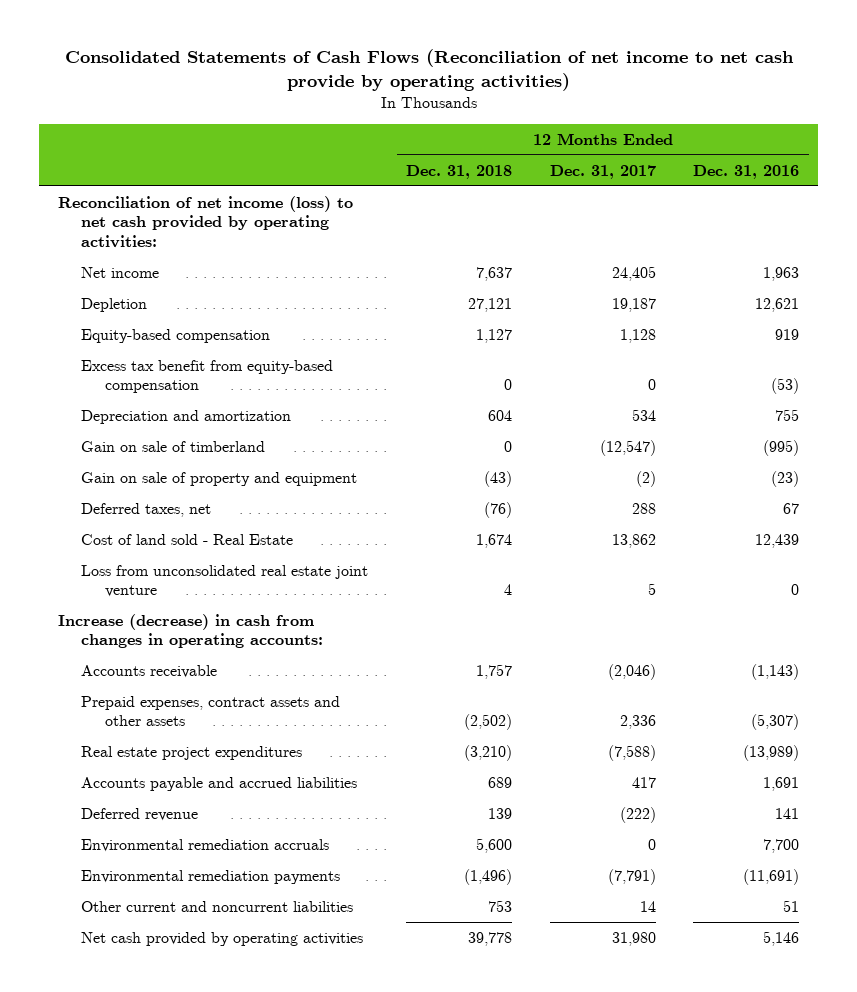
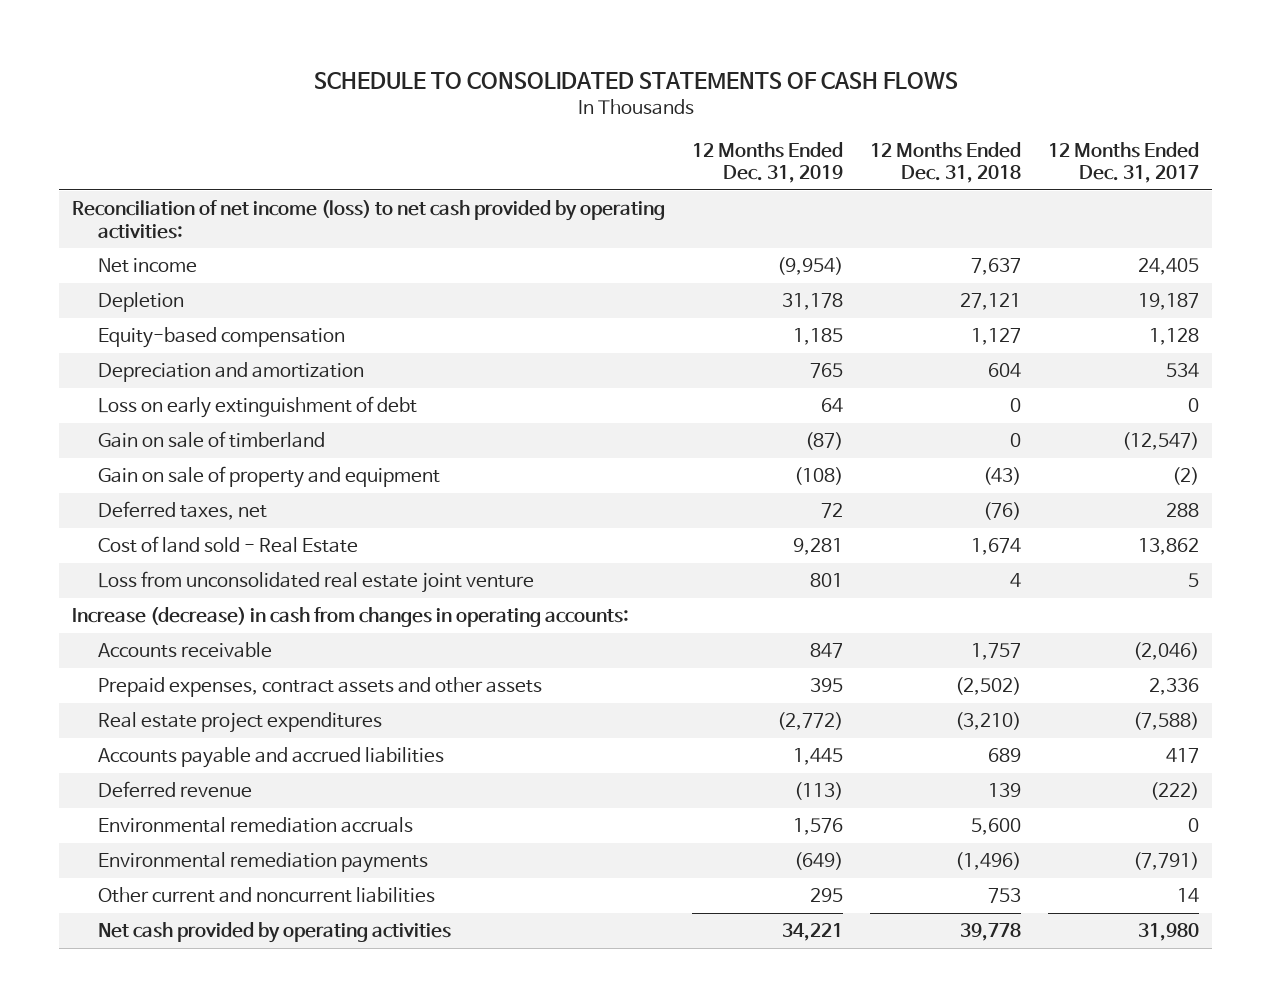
- Consolidated Statements of Cash Flows (Reconciliation of net income to net cash provide by operating activities)
+ SCHEDULE TO CONSOLIDATED STATEMENTS OF CASH FLOWS
- | 12 Months Ended Dec. 31, 2018 | 12 Months Ended Dec. 31, 2017 | 12 Months Ended Dec. 31, 2016
+ | 12 Months Ended Dec. 31, 2019 | 12 Months Ended Dec. 31, 2018 | 12 Months Ended Dec. 31, 2017
- Excess tax benefit from equity-based compensation | 0 | 0 | (53)
+ Loss on early extinguishment of debt | 64 | 0 | 0

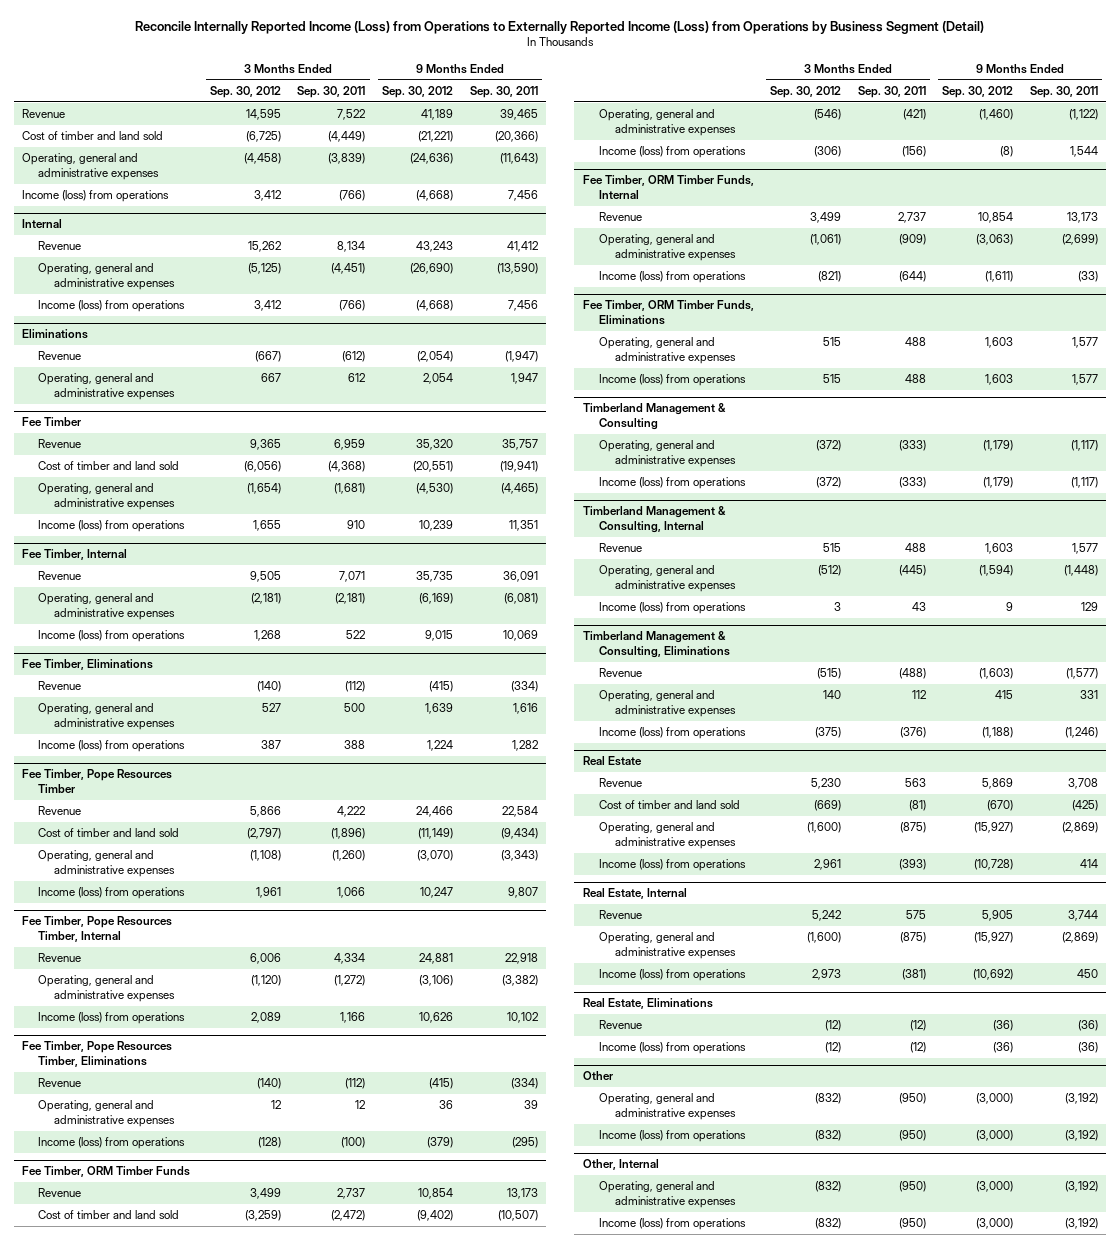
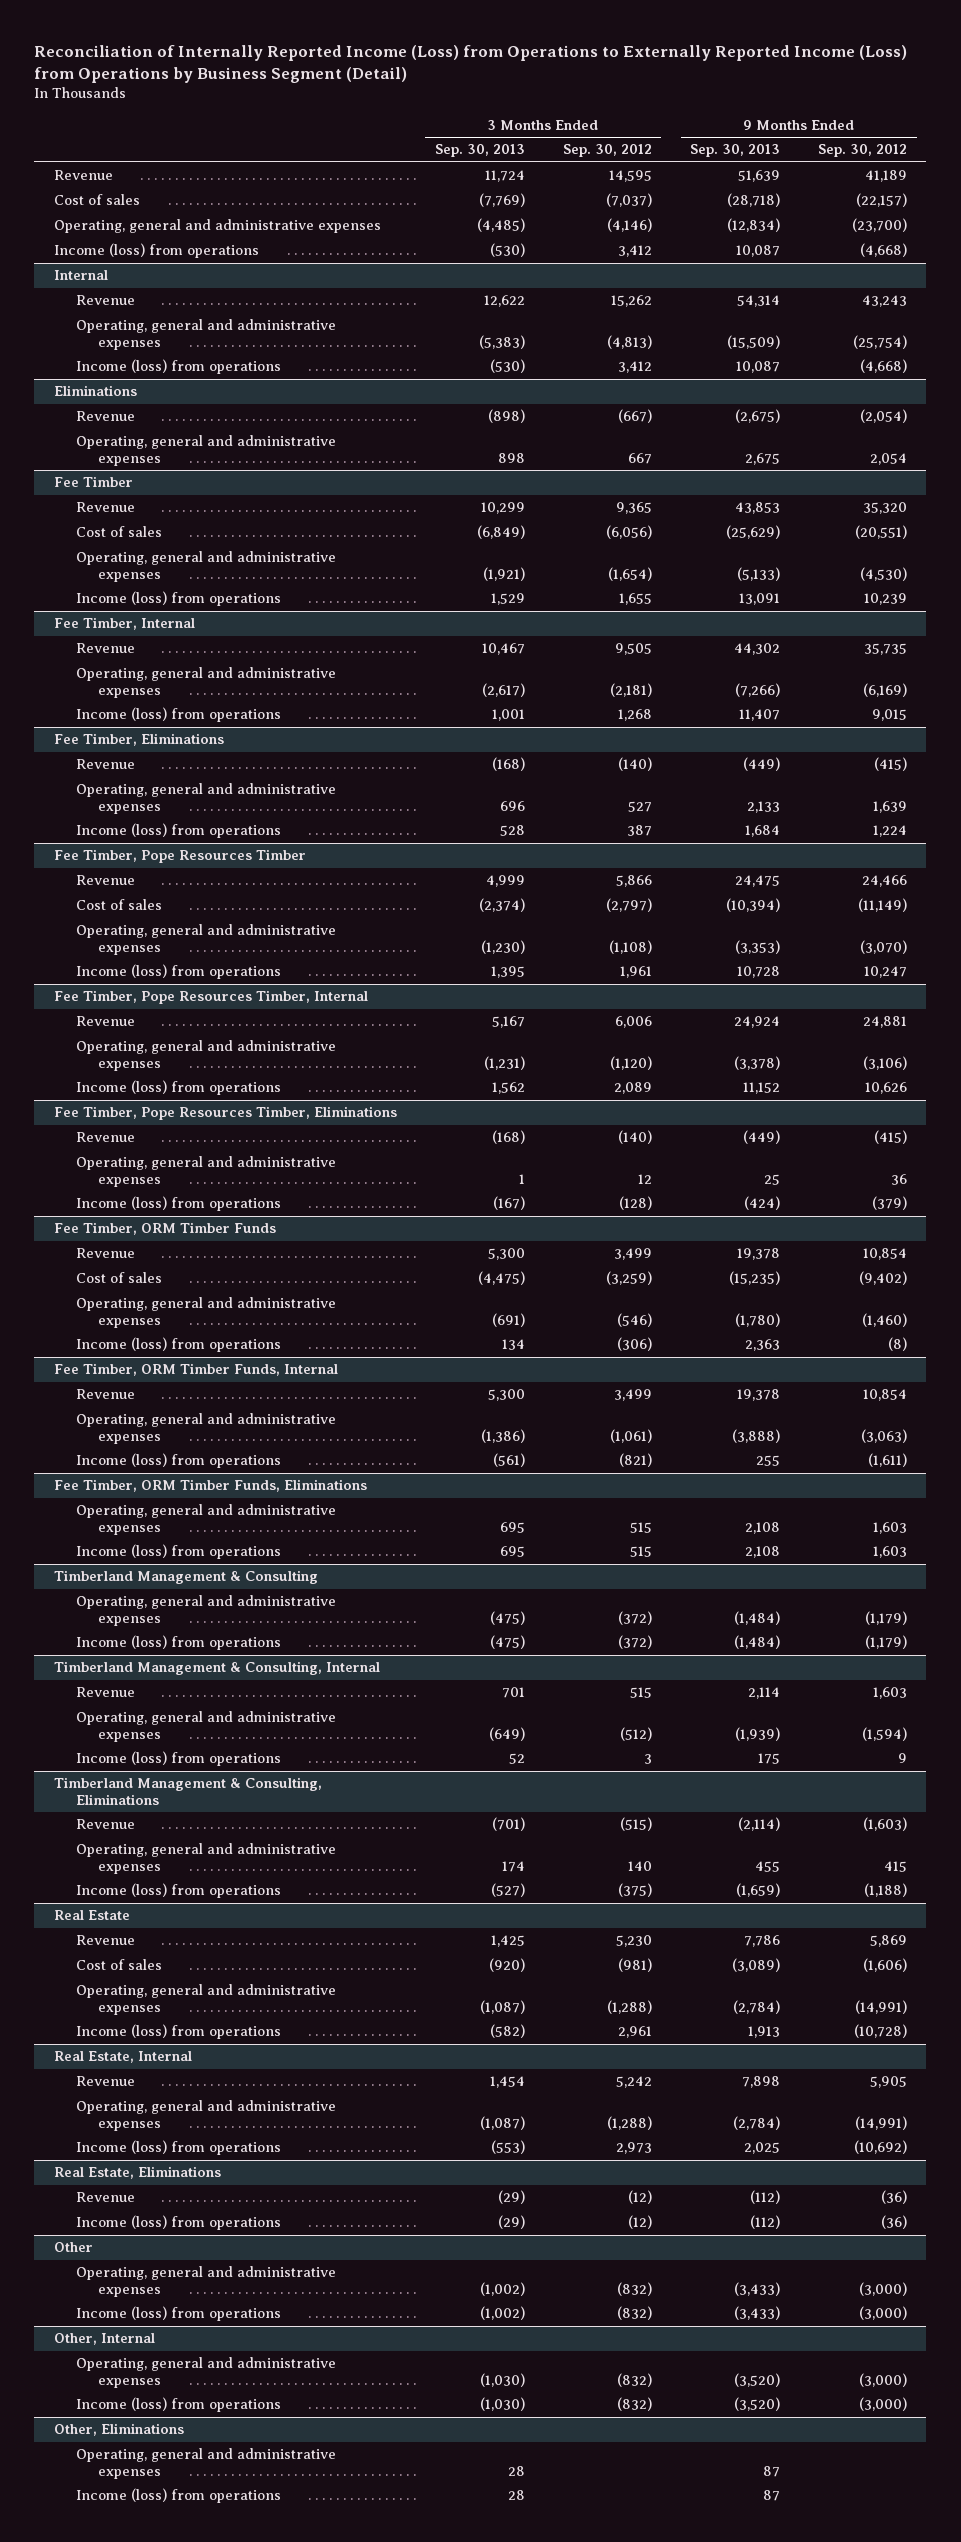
- Reconcile Internally Reported Income (Loss) from Operations to Externally Reported Income (Loss) from Operations by Business Segment (Detail)
+ Reconciliation of Internally Reported Income (Loss) from Operations to Externally Reported Income (Loss) from Operations by Business Segment (Detail)
- | 3 Months Ended Sep. 30, 2012 | 3 Months Ended Sep. 30, 2011 | 9 Months Ended Sep. 30, 2012 | 9 Months Ended Sep. 30, 2011
+ | 3 Months Ended Sep. 30, 2013 | 3 Months Ended Sep. 30, 2012 | 9 Months Ended Sep. 30, 2013 | 9 Months Ended Sep. 30, 2012
- Cost of timber and land sold | (6,725) | (4,449) | (21,221) | (20,366)
- Operating, general and administrative expenses | (4,458) | (3,839) | (24,636) | (11,643)
+ Cost of sales | (7,769) | (7,037) | (28,718) | (22,157)
+ Operating, general and administrative expenses | (4,485) | (4,146) | (12,834) | (23,700)
@ Internal
- Operating, general and administrative expenses | (5,125) | (4,451) | (26,690) | (13,590)
+ Operating, general and administrative expenses | (5,383) | (4,813) | (15,509) | (25,754)
@ Fee Timber
- Cost of timber and land sold | (6,056) | (4,368) | (20,551) | (19,941)
+ Cost of sales | (6,849) | (6,056) | (25,629) | (20,551)
@ Fee Timber, Pope Resources Timber
- Cost of timber and land sold | (2,797) | (1,896) | (11,149) | (9,434)
+ Cost of sales | (2,374) | (2,797) | (10,394) | (11,149)
@ Fee Timber, ORM Timber Funds
- Cost of timber and land sold | (3,259) | (2,472) | (9,402) | (10,507)
+ Cost of sales | (4,475) | (3,259) | (15,235) | (9,402)
@ Real Estate
- Cost of timber and land sold | (669) | (81) | (670) | (425)
- Operating, general and administrative expenses | (1,600) | (875) | (15,927) | (2,869)
+ Cost of sales | (920) | (981) | (3,089) | (1,606)
+ Operating, general and administrative expenses | (1,087) | (1,288) | (2,784) | (14,991)
@ Real Estate, Internal
- Operating, general and administrative expenses | (1,600) | (875) | (15,927) | (2,869)
+ Operating, general and administrative expenses | (1,087) | (1,288) | (2,784) | (14,991)
+ Other, Eliminations
+ Operating, general and administrative expenses | 28 | | 87 |
+ Income (loss) from operations | 28 | | 87 |

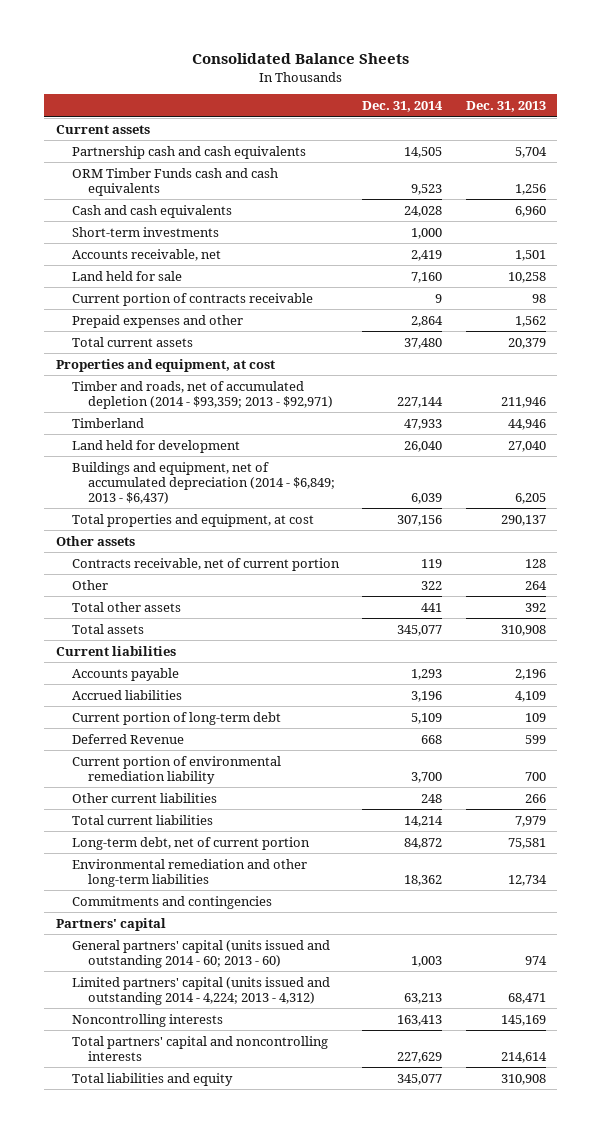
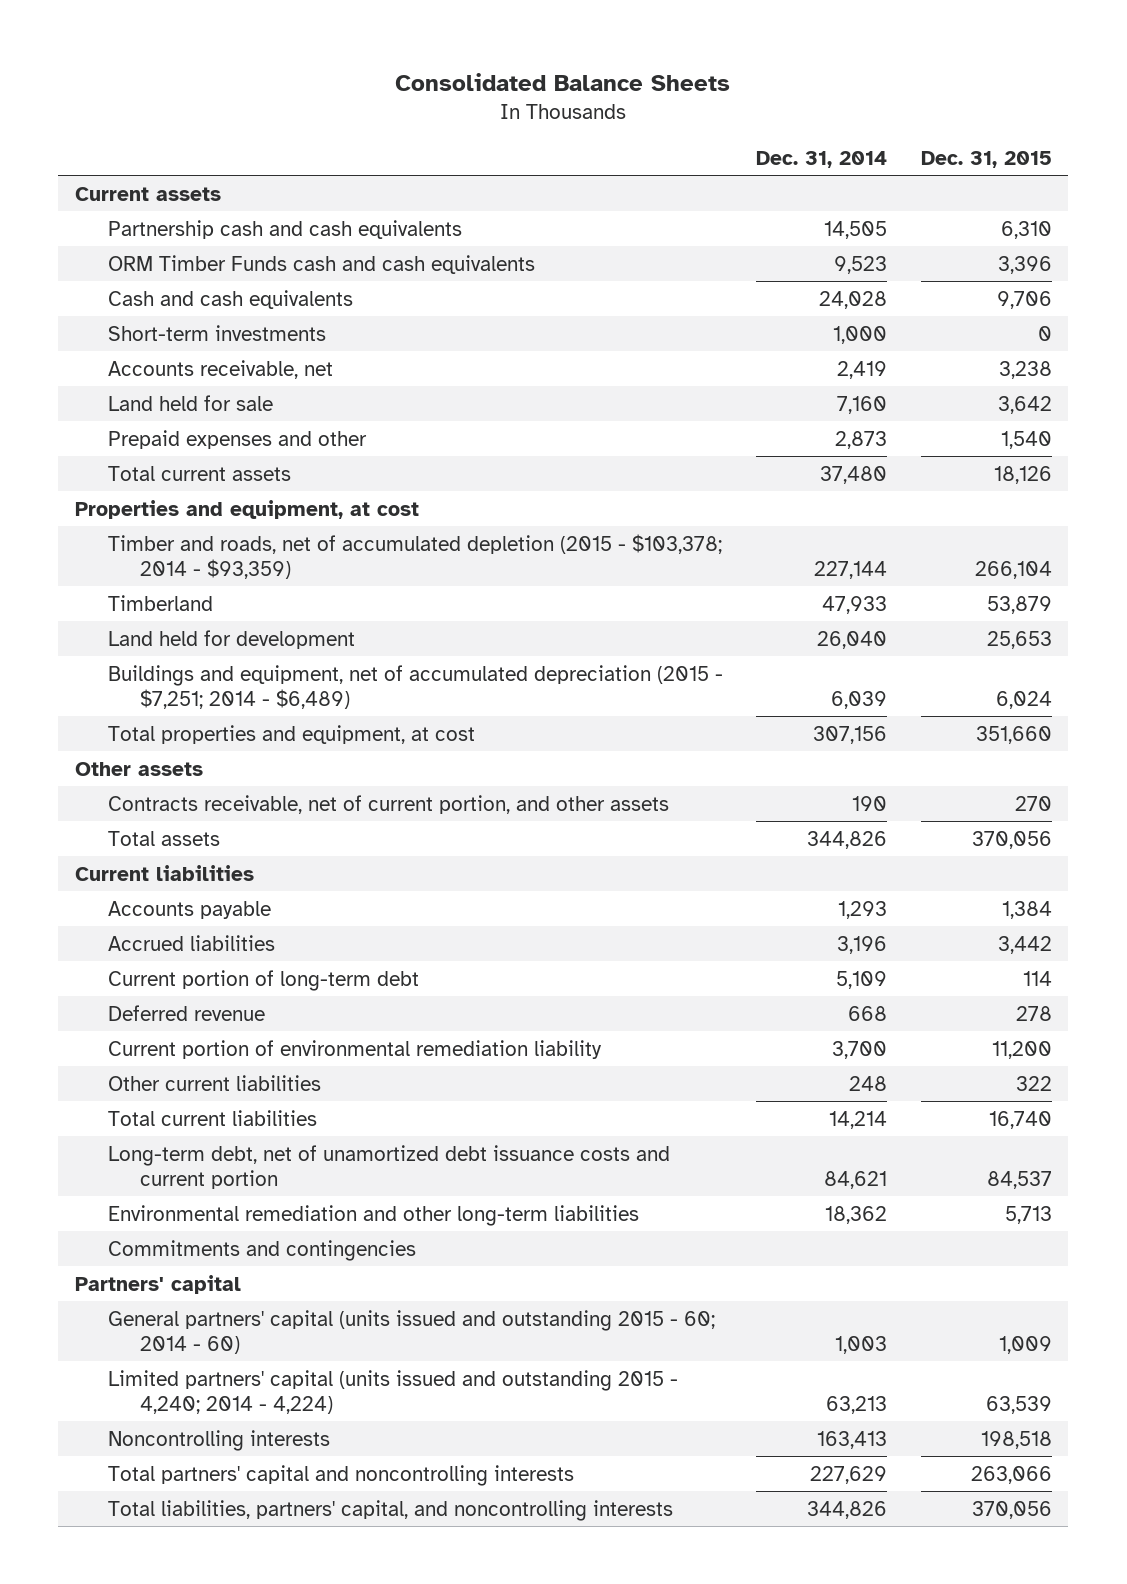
- | Dec. 31, 2014 | Dec. 31, 2013
+ | Dec. 31, 2014 | Dec. 31, 2015
- Current portion of contracts receivable | 9 | 98
- Prepaid expenses and other | 2,864 | 1,562
+ Prepaid expenses and other | 2,873 | 1,540
- Timber and roads, net of accumulated depletion (2014 - $93,359; 2013 - $92,971) | 227,144 | 211,946
+ Timber and roads, net of accumulated depletion (2015 - $103,378; 2014 - $93,359) | 227,144 | 266,104
- Buildings and equipment, net of accumulated depreciation (2014 - $6,849; 2013 - $6,437) | 6,039 | 6,205
+ Buildings and equipment, net of accumulated depreciation (2015 - $7,251; 2014 - $6,489) | 6,039 | 6,024
- Contracts receivable, net of current portion | 119 | 128
- Other | 322 | 264
- Total other assets | 441 | 392
- Total assets | 345,077 | 310,908
+ Contracts receivable, net of current portion, and other assets | 190 | 270
+ Total assets | 344,826 | 370,056
- Deferred Revenue | 668 | 599
+ Deferred revenue | 668 | 278
- Long-term debt, net of current portion | 84,872 | 75,581
+ Long-term debt, net of unamortized debt issuance costs and current portion | 84,621 | 84,537
- General partners' capital (units issued and outstanding 2014 - 60; 2013 - 60) | 1,003 | 974
- Limited partners' capital (units issued and outstanding 2014 - 4,224; 2013 - 4,312) | 63,213 | 68,471
+ General partners' capital (units issued and outstanding 2015 - 60; 2014 - 60) | 1,003 | 1,009
+ Limited partners' capital (units issued and outstanding 2015 - 4,240; 2014 - 4,224) | 63,213 | 63,539
- Total liabilities and equity | 345,077 | 310,908
+ Total liabilities, partners' capital, and noncontrolling interests | 344,826 | 370,056

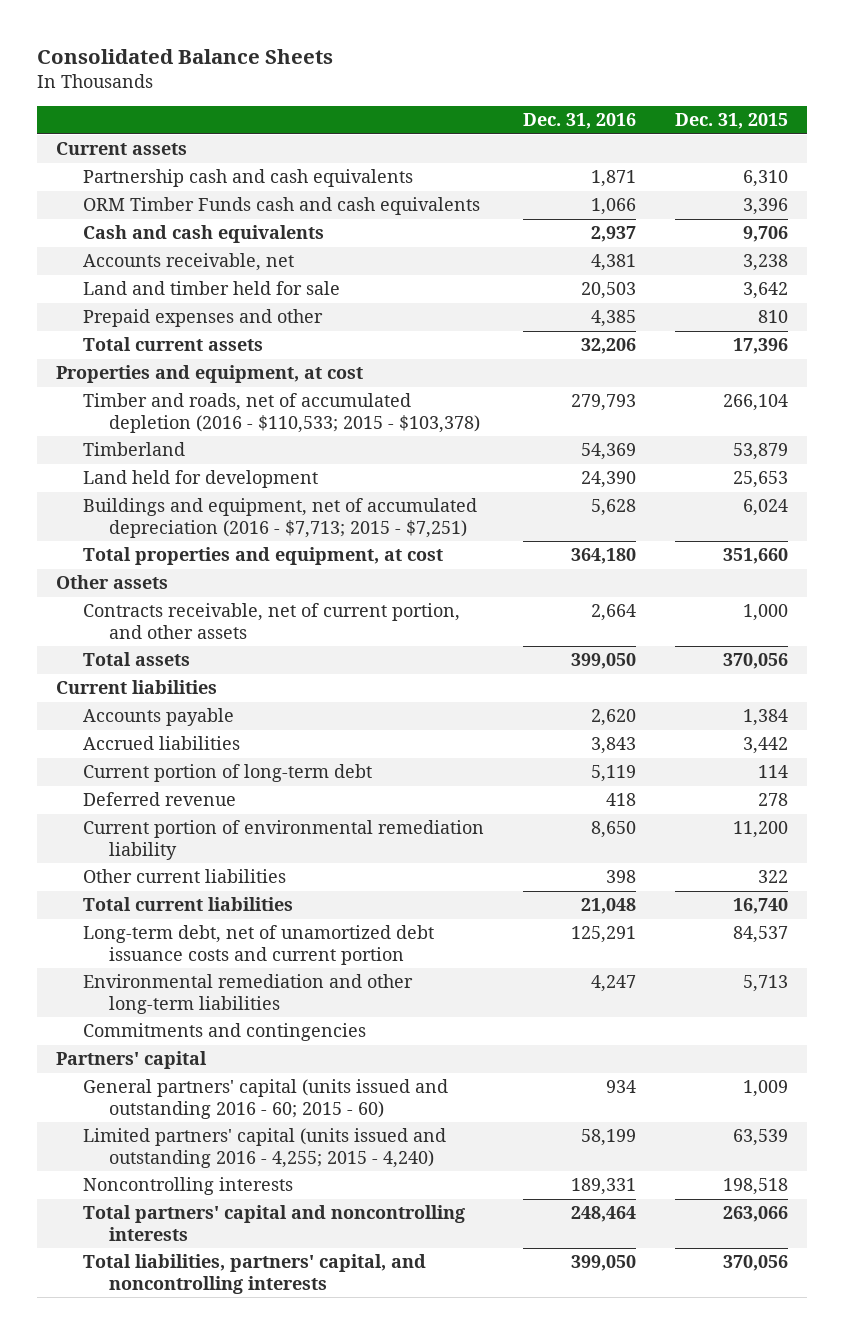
- | Dec. 31, 2014 | Dec. 31, 2015
+ | Dec. 31, 2016 | Dec. 31, 2015
- Short-term investments | 1,000 | 0
- Land held for sale | 7,160 | 3,642
- Prepaid expenses and other | 2,873 | 1,540
- Total current assets | 37,480 | 18,126
+ Land and timber held for sale | 20,503 | 3,642
+ Prepaid expenses and other | 4,385 | 810
+ Total current assets | 32,206 | 17,396
- Timber and roads, net of accumulated depletion (2015 - $103,378; 2014 - $93,359) | 227,144 | 266,104
+ Timber and roads, net of accumulated depletion (2016 - $110,533; 2015 - $103,378) | 279,793 | 266,104
- Buildings and equipment, net of accumulated depreciation (2015 - $7,251; 2014 - $6,489) | 6,039 | 6,024
+ Buildings and equipment, net of accumulated depreciation (2016 - $7,713; 2015 - $7,251) | 5,628 | 6,024
- Contracts receivable, net of current portion, and other assets | 190 | 270
+ Contracts receivable, net of current portion, and other assets | 2,664 | 1,000
- General partners' capital (units issued and outstanding 2015 - 60; 2014 - 60) | 1,003 | 1,009
- Limited partners' capital (units issued and outstanding 2015 - 4,240; 2014 - 4,224) | 63,213 | 63,539
+ General partners' capital (units issued and outstanding 2016 - 60; 2015 - 60) | 934 | 1,009
+ Limited partners' capital (units issued and outstanding 2016 - 4,255; 2015 - 4,240) | 58,199 | 63,539

